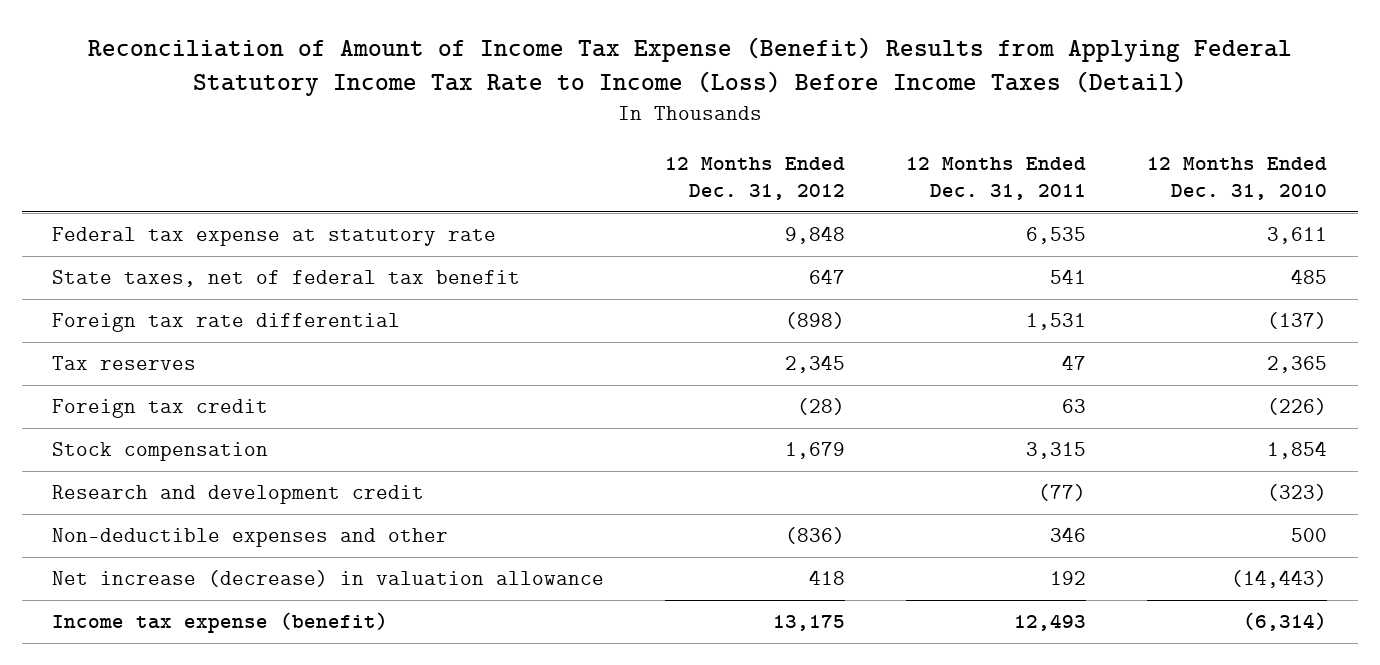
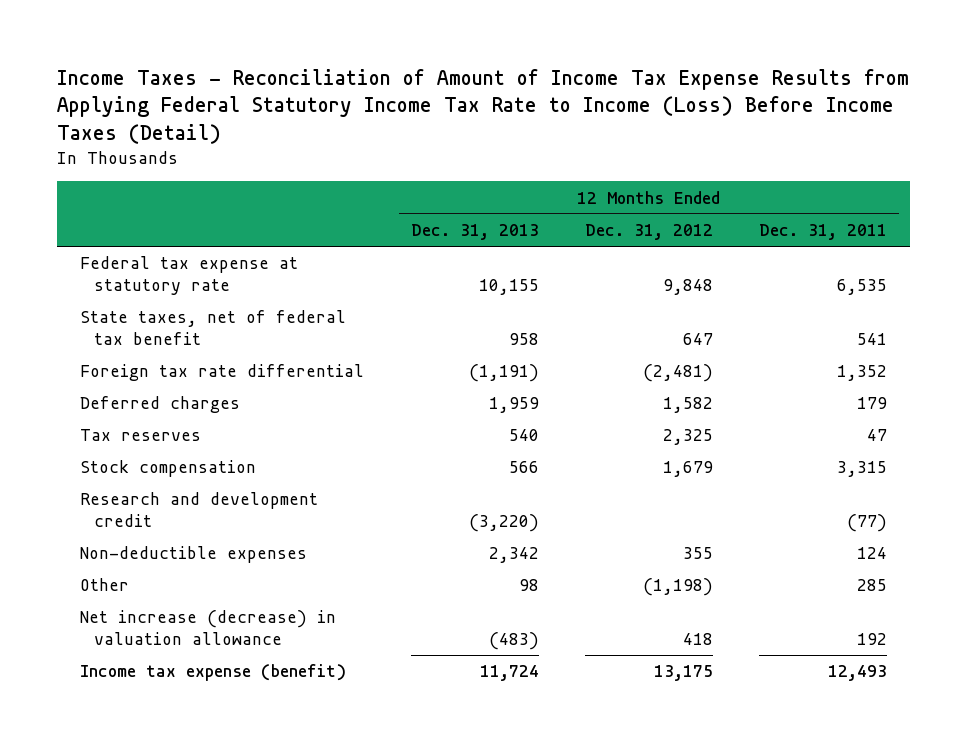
- Reconciliation of Amount of Income Tax Expense (Benefit) Results from Applying Federal Statutory Income Tax Rate to Income (Loss) Before Income Taxes (Detail)
+ Income Taxes - Reconciliation of Amount of Income Tax Expense Results from Applying Federal Statutory Income Tax Rate to Income (Loss) Before Income Taxes (Detail)
- | 12 Months Ended Dec. 31, 2012 | 12 Months Ended Dec. 31, 2011 | 12 Months Ended Dec. 31, 2010
+ | 12 Months Ended Dec. 31, 2013 | 12 Months Ended Dec. 31, 2012 | 12 Months Ended Dec. 31, 2011
- Foreign tax rate differential | (898) | 1,531 | (137)
- Tax reserves | 2,345 | 47 | 2,365
- Foreign tax credit | (28) | 63 | (226)
+ Foreign tax rate differential | (1,191) | (2,481) | 1,352
+ Deferred charges | 1,959 | 1,582 | 179
+ Tax reserves | 540 | 2,325 | 47
- Non-deductible expenses and other | (836) | 346 | 500
+ Non-deductible expenses | 2,342 | 355 | 124
+ Other | 98 | (1,198) | 285

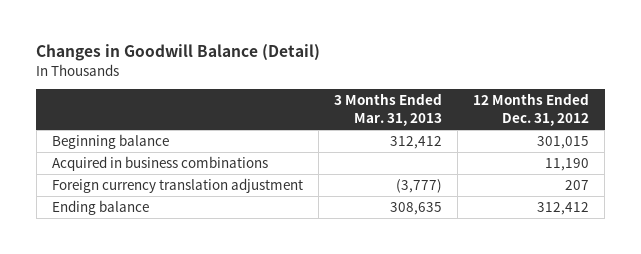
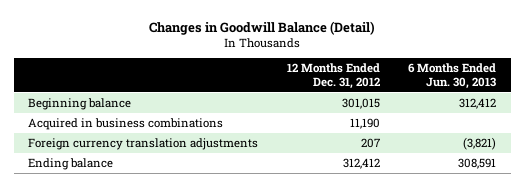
- | 3 Months Ended Mar. 31, 2013 | 12 Months Ended Dec. 31, 2012
+ | 12 Months Ended Dec. 31, 2012 | 6 Months Ended Jun. 30, 2013
- Foreign currency translation adjustment | (3,777) | 207
+ Foreign currency translation adjustments | 207 | (3,821)

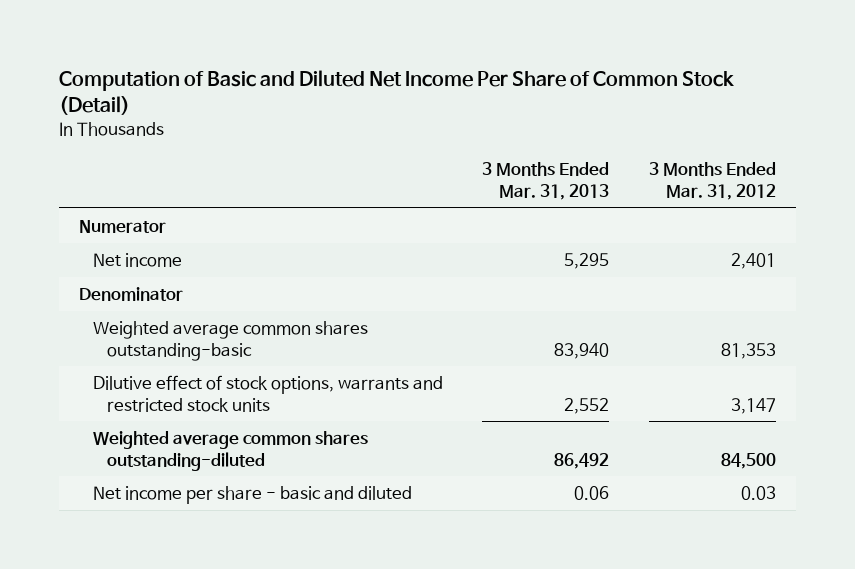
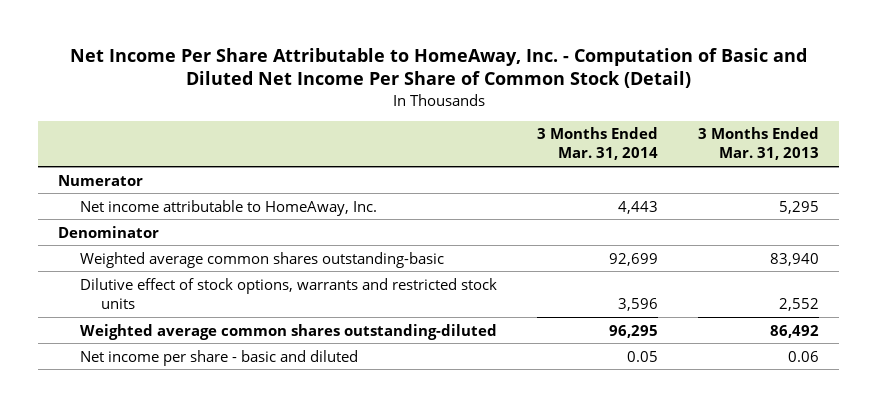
- Computation of Basic and Diluted Net Income Per Share of Common Stock (Detail)
+ Net Income Per Share Attributable to HomeAway, Inc. - Computation of Basic and Diluted Net Income Per Share of Common Stock (Detail)
- | 3 Months Ended Mar. 31, 2013 | 3 Months Ended Mar. 31, 2012
+ | 3 Months Ended Mar. 31, 2014 | 3 Months Ended Mar. 31, 2013
- Net income | 5,295 | 2,401
+ Net income attributable to HomeAway, Inc. | 4,443 | 5,295

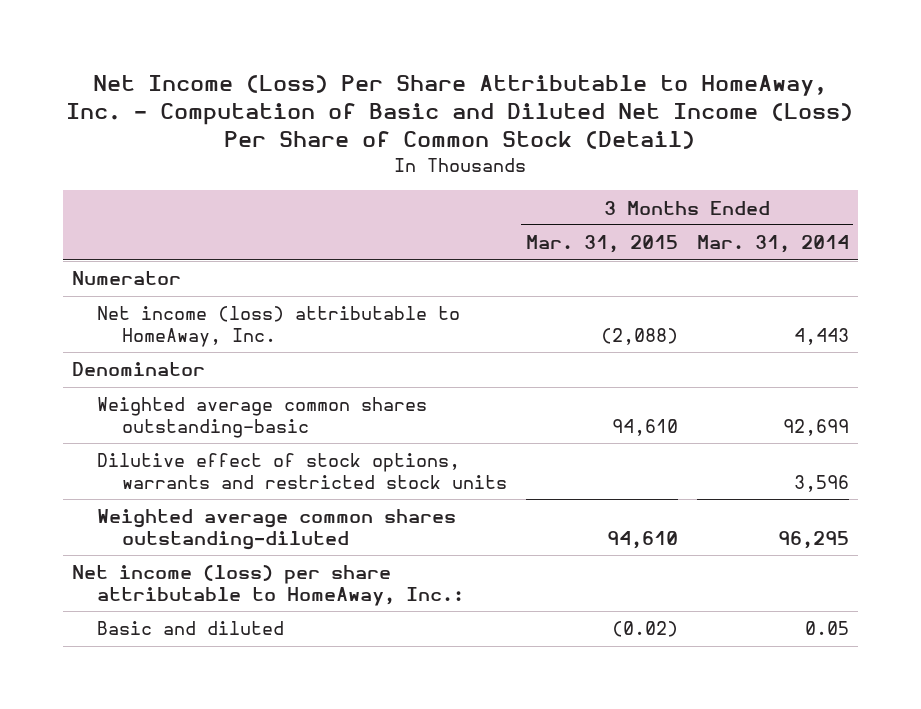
- Net Income Per Share Attributable to HomeAway, Inc. - Computation of Basic and Diluted Net Income Per Share of Common Stock (Detail)
+ Net Income (Loss) Per Share Attributable to HomeAway, Inc. - Computation of Basic and Diluted Net Income (Loss) Per Share of Common Stock (Detail)
- | 3 Months Ended Mar. 31, 2014 | 3 Months Ended Mar. 31, 2013
+ | 3 Months Ended Mar. 31, 2015 | 3 Months Ended Mar. 31, 2014
- Net income attributable to HomeAway, Inc. | 4,443 | 5,295
+ Net income (loss) attributable to HomeAway, Inc. | (2,088) | 4,443
- Net income per share - basic and diluted | 0.05 | 0.06
+ Net income (loss) per share attributable to HomeAway, Inc.:
+ Basic and diluted | (0.02) | 0.05

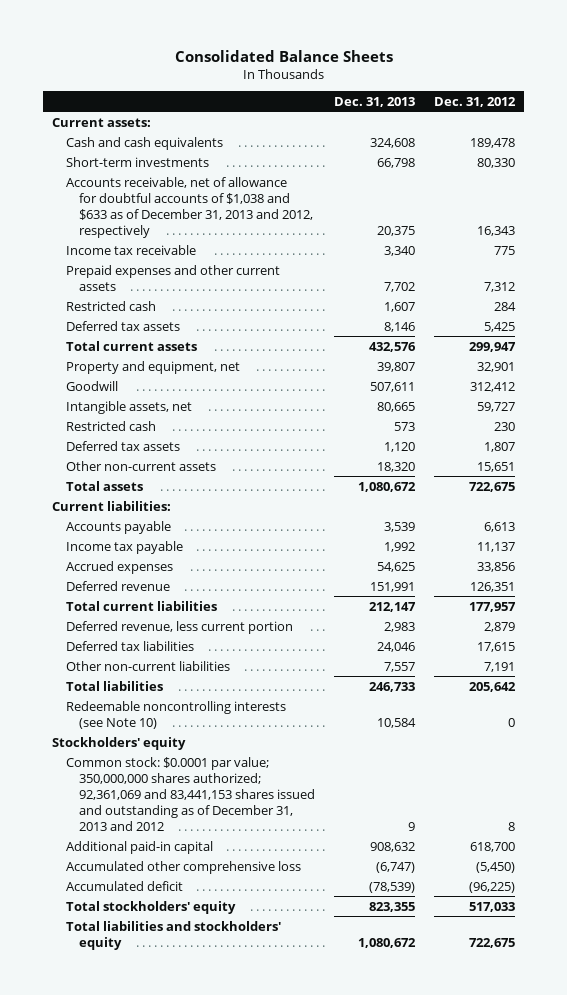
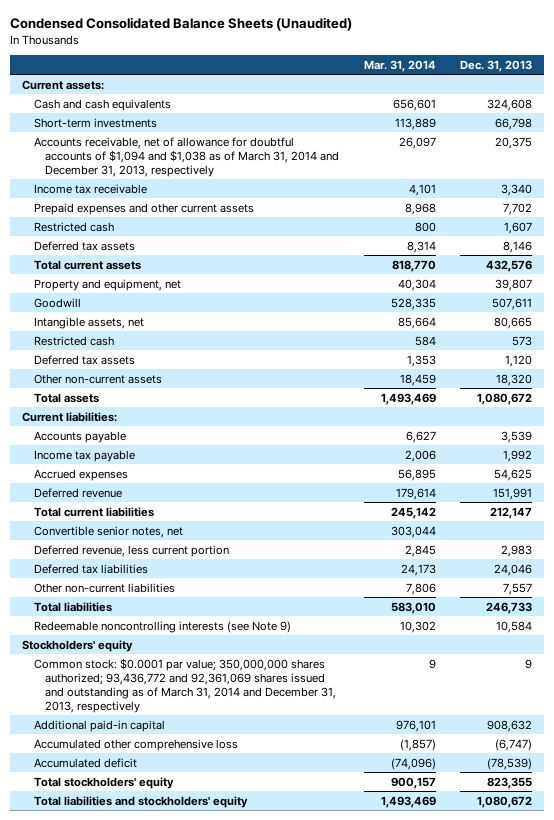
- Consolidated Balance Sheets
+ Condensed Consolidated Balance Sheets (Unaudited)
- | Dec. 31, 2013 | Dec. 31, 2012
+ | Mar. 31, 2014 | Dec. 31, 2013
- Accounts receivable, net of allowance for doubtful accounts of $1,038 and $633 as of December 31, 2013 and 2012, respectively | 20,375 | 16,343
+ Accounts receivable, net of allowance for doubtful accounts of $1,094 and $1,038 as of March 31, 2014 and December 31, 2013, respectively | 26,097 | 20,375
+ Convertible senior notes, net | 303,044 |
- Redeemable noncontrolling interests (see Note 10) | 10,584 | 0
+ Redeemable noncontrolling interests (see Note 9) | 10,302 | 10,584
- Common stock: $0.0001 par value; 350,000,000 shares authorized; 92,361,069 and 83,441,153 shares issued and outstanding as of December 31, 2013 and 2012 | 9 | 8
+ Common stock: $0.0001 par value; 350,000,000 shares authorized; 93,436,772 and 92,361,069 shares issued and outstanding as of March 31, 2014 and December 31, 2013, respectively | 9 | 9

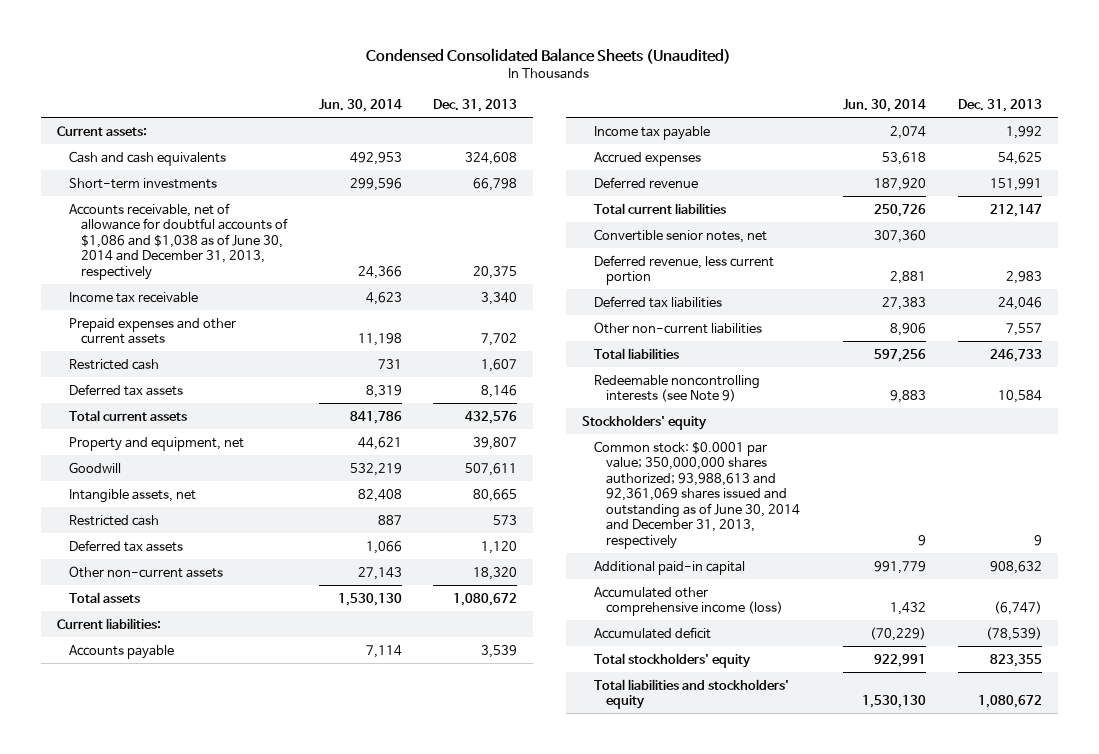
- | Mar. 31, 2014 | Dec. 31, 2013
+ | Jun. 30, 2014 | Dec. 31, 2013
- Accounts receivable, net of allowance for doubtful accounts of $1,094 and $1,038 as of March 31, 2014 and December 31, 2013, respectively | 26,097 | 20,375
+ Accounts receivable, net of allowance for doubtful accounts of $1,086 and $1,038 as of June 30, 2014 and December 31, 2013, respectively | 24,366 | 20,375
- Common stock: $0.0001 par value; 350,000,000 shares authorized; 93,436,772 and 92,361,069 shares issued and outstanding as of March 31, 2014 and December 31, 2013, respectively | 9 | 9
+ Common stock: $0.0001 par value; 350,000,000 shares authorized; 93,988,613 and 92,361,069 shares issued and outstanding as of June 30, 2014 and December 31, 2013, respectively | 9 | 9
- Accumulated other comprehensive loss | (1,857) | (6,747)
+ Accumulated other comprehensive income (loss) | 1,432 | (6,747)

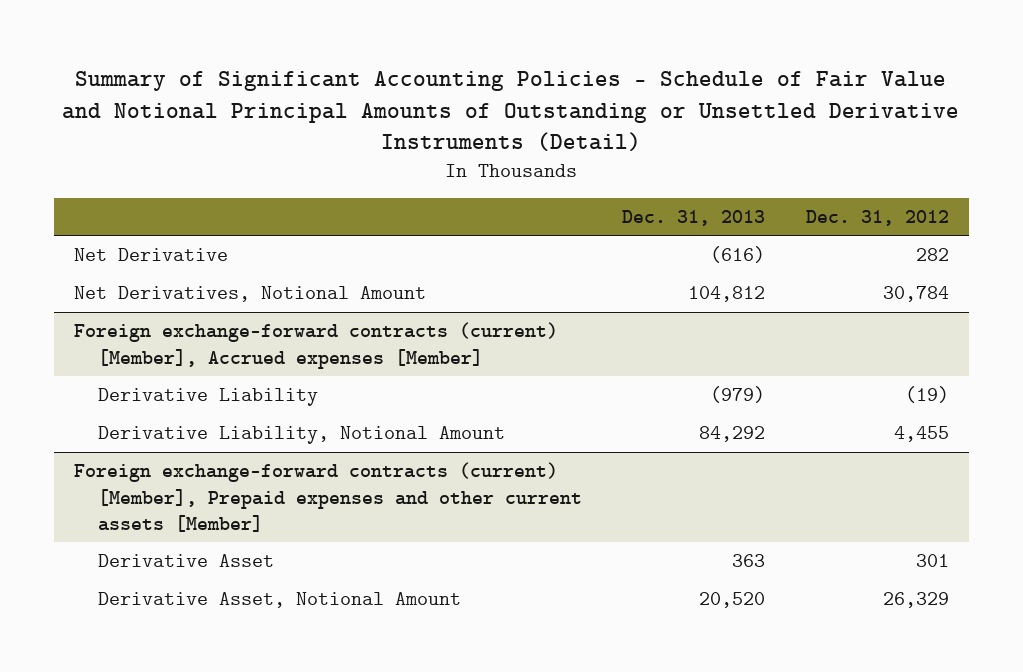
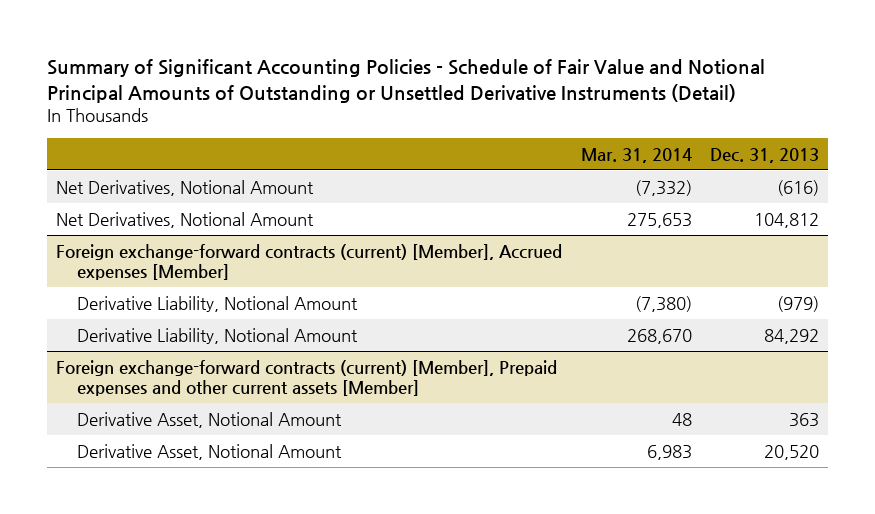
- | Dec. 31, 2013 | Dec. 31, 2012
+ | Mar. 31, 2014 | Dec. 31, 2013
- Net Derivative | (616) | 282
+ Net Derivatives, Notional Amount | (7,332) | (616)
@ Foreign exchange-forward contracts (current) [Member], Accrued expenses [Member]
- Derivative Liability | (979) | (19)
+ Derivative Liability, Notional Amount | (7,380) | (979)
@ Foreign exchange-forward contracts (current) [Member], Prepaid expenses and other current assets [Member]
- Derivative Asset | 363 | 301
+ Derivative Asset, Notional Amount | 48 | 363

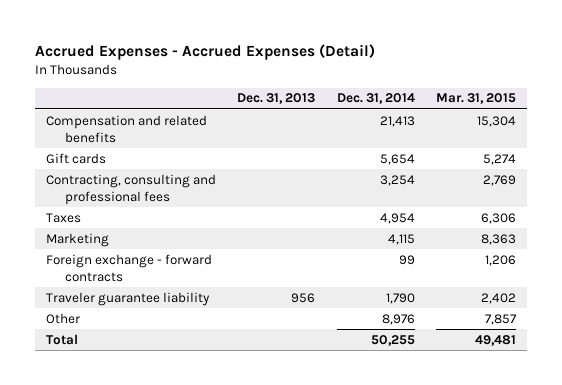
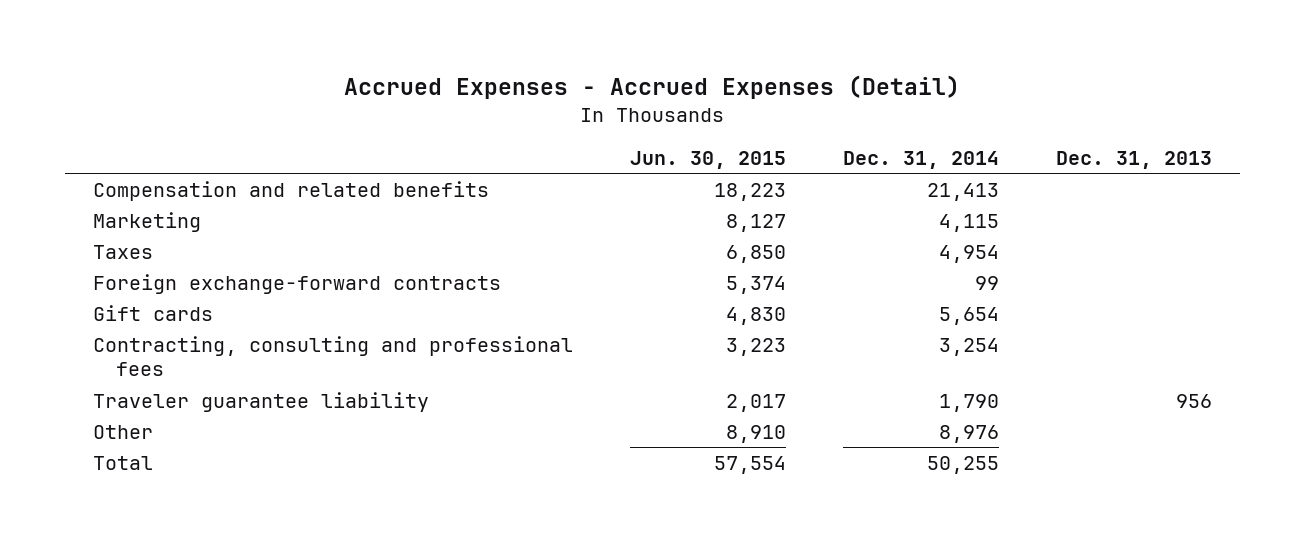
- | Dec. 31, 2013 | Dec. 31, 2014 | Mar. 31, 2015
+ | Jun. 30, 2015 | Dec. 31, 2014 | Dec. 31, 2013
moved up: Marketing | 8,127 | 4,115 |
moved up: Taxes | 6,850 | 4,954 |
+ Foreign exchange-forward contracts | 5,374 | 99 |
- Foreign exchange - forward contracts | | 99 | 1,206

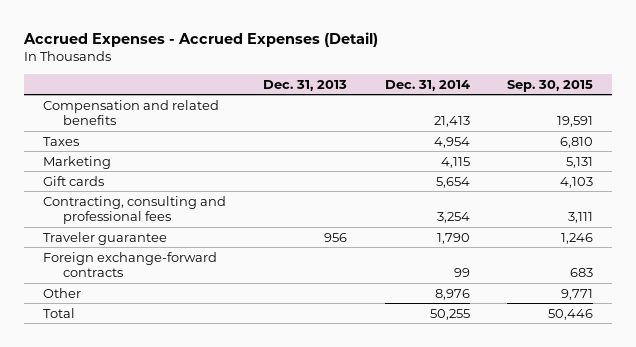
- | Jun. 30, 2015 | Dec. 31, 2014 | Dec. 31, 2013
+ | Dec. 31, 2013 | Dec. 31, 2014 | Sep. 30, 2015
moved down: Marketing | | 4,115 | 5,131
- Traveler guarantee liability | 2,017 | 1,790 | 956
+ Traveler guarantee | 956 | 1,790 | 1,246
moved down: Foreign exchange-forward contracts | | 99 | 683

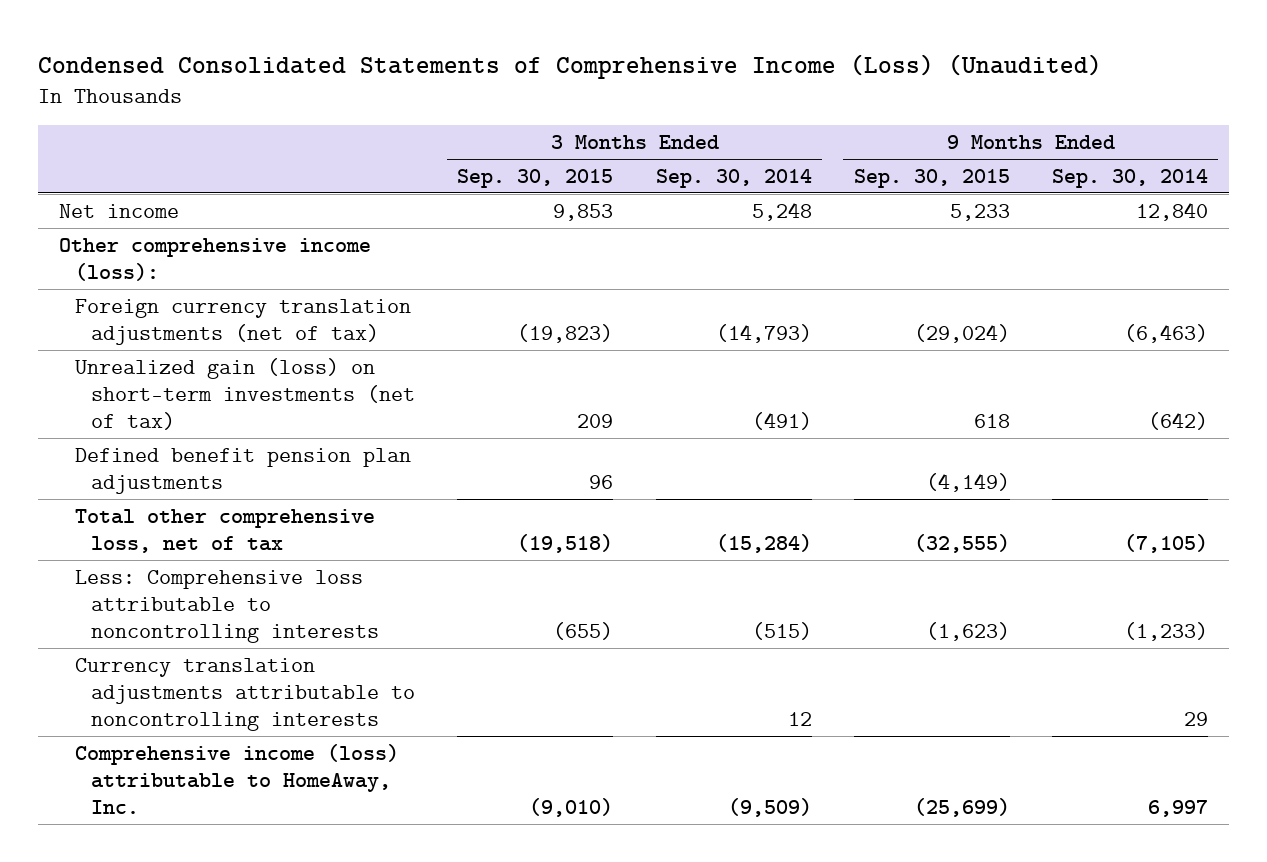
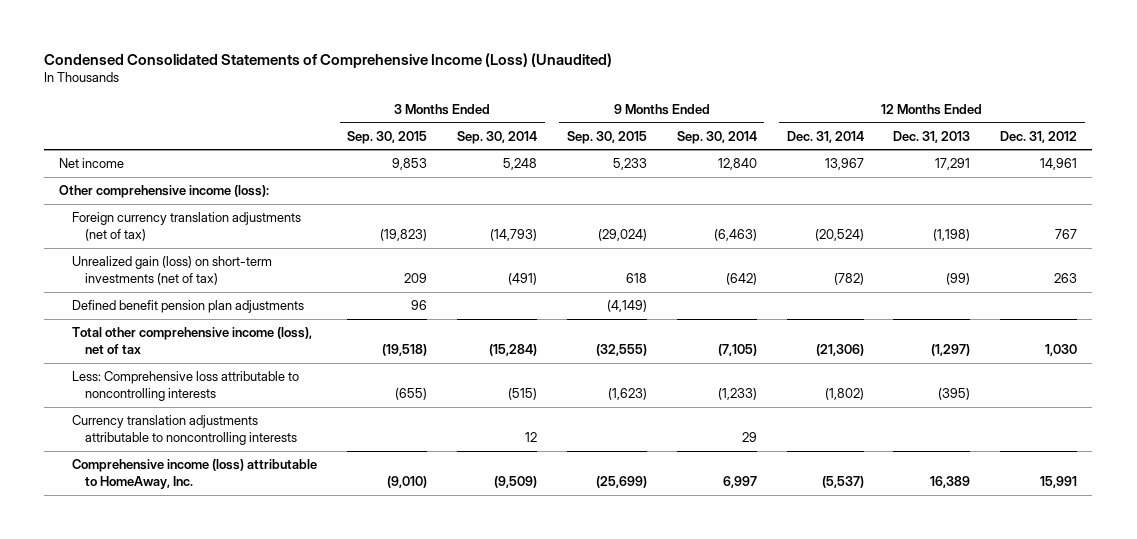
- | 3 Months Ended Sep. 30, 2015 | 3 Months Ended Sep. 30, 2014 | 9 Months Ended Sep. 30, 2015 | 9 Months Ended Sep. 30, 2014
+ | 3 Months Ended Sep. 30, 2015 | 3 Months Ended Sep. 30, 2014 | 9 Months Ended Sep. 30, 2015 | 9 Months Ended Sep. 30, 2014 | 12 Months Ended Dec. 31, 2014 | 12 Months Ended Dec. 31, 2013 | 12 Months Ended Dec. 31, 2012
- Total other comprehensive loss, net of tax | (19,518) | (15,284) | (32,555) | (7,105)
+ Total other comprehensive income (loss), net of tax | (19,518) | (15,284) | (32,555) | (7,105) | (21,306) | (1,297) | 1,030

